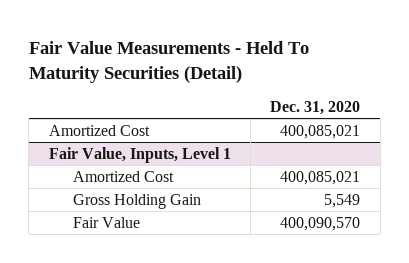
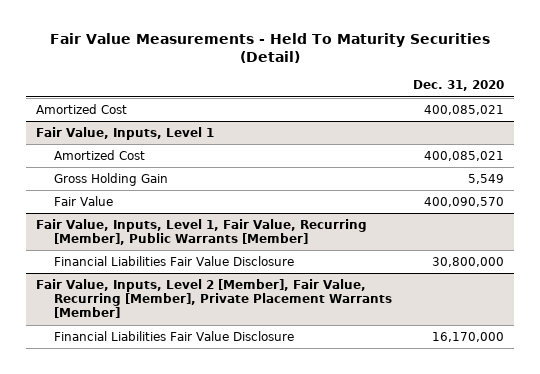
+ Fair Value, Inputs, Level 1, Fair Value, Recurring [Member], Public Warrants [Member]
+ Financial Liabilities Fair Value Disclosure | 30,800,000
+ Fair Value, Inputs, Level 2 [Member], Fair Value, Recurring [Member], Private Placement Warrants [Member]
+ Financial Liabilities Fair Value Disclosure | 16,170,000

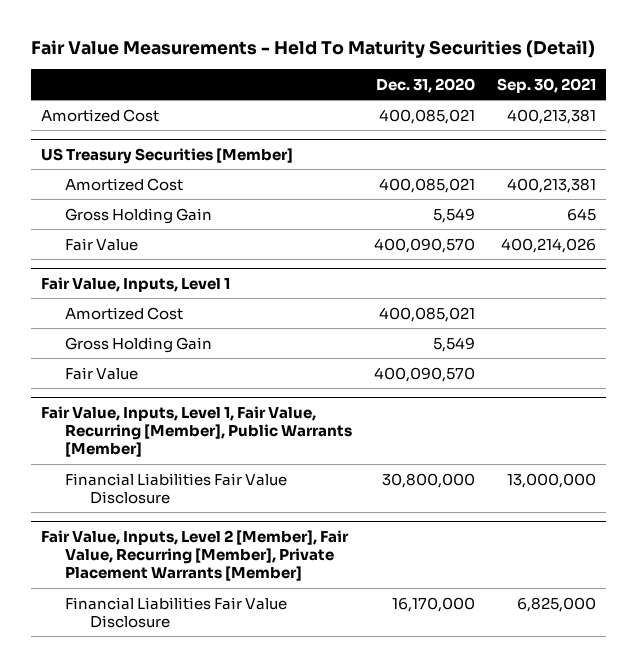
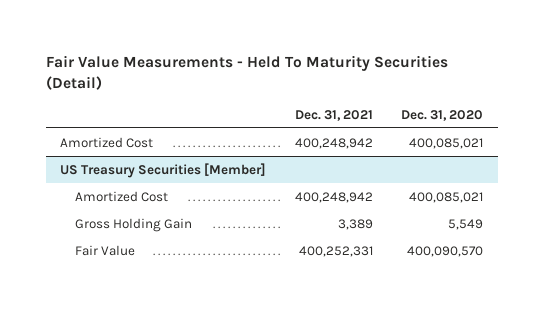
- | Dec. 31, 2020 | Sep. 30, 2021
+ | Dec. 31, 2021 | Dec. 31, 2020
- Fair Value, Inputs, Level 1
- Amortized Cost | 400,085,021 |
- Gross Holding Gain | 5,549 |
- Fair Value | 400,090,570 |
- Fair Value, Inputs, Level 1, Fair Value, Recurring [Member], Public Warrants [Member]
- Financial Liabilities Fair Value Disclosure | 30,800,000 | 13,000,000
- Fair Value, Inputs, Level 2 [Member], Fair Value, Recurring [Member], Private Placement Warrants [Member]
- Financial Liabilities Fair Value Disclosure | 16,170,000 | 6,825,000

